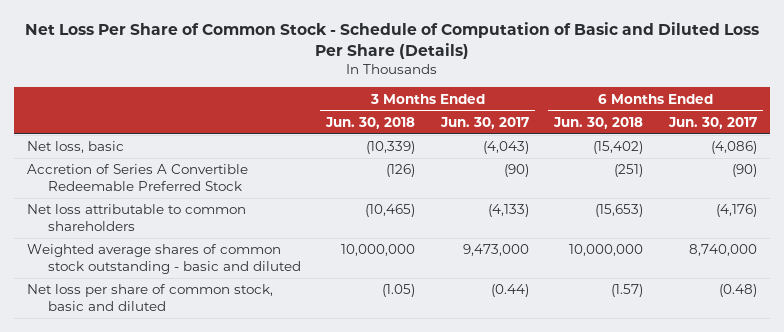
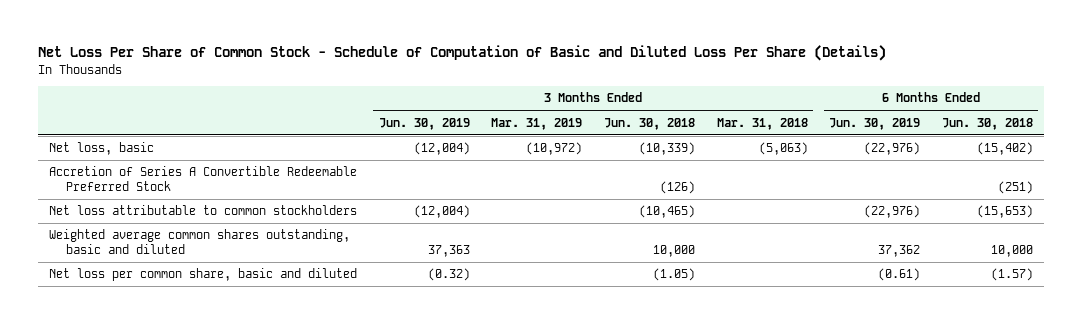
- | 3 Months Ended Jun. 30, 2018 | 3 Months Ended Jun. 30, 2017 | 6 Months Ended Jun. 30, 2018 | 6 Months Ended Jun. 30, 2017
+ | 3 Months Ended Jun. 30, 2019 | 3 Months Ended Mar. 31, 2019 | 3 Months Ended Jun. 30, 2018 | 3 Months Ended Mar. 31, 2018 | 6 Months Ended Jun. 30, 2019 | 6 Months Ended Jun. 30, 2018
- Net loss attributable to common shareholders | (10,465) | (4,133) | (15,653) | (4,176)
- Weighted average shares of common stock outstanding - basic and diluted | 10,000,000 | 9,473,000 | 10,000,000 | 8,740,000
- Net loss per share of common stock, basic and diluted | (1.05) | (0.44) | (1.57) | (0.48)
+ Net loss attributable to common stockholders | (12,004) | | (10,465) | | (22,976) | (15,653)
+ Weighted average common shares outstanding, basic and diluted | 37,363 | | 10,000 | | 37,362 | 10,000
+ Net loss per common share, basic and diluted | (0.32) | | (1.05) | | (0.61) | (1.57)

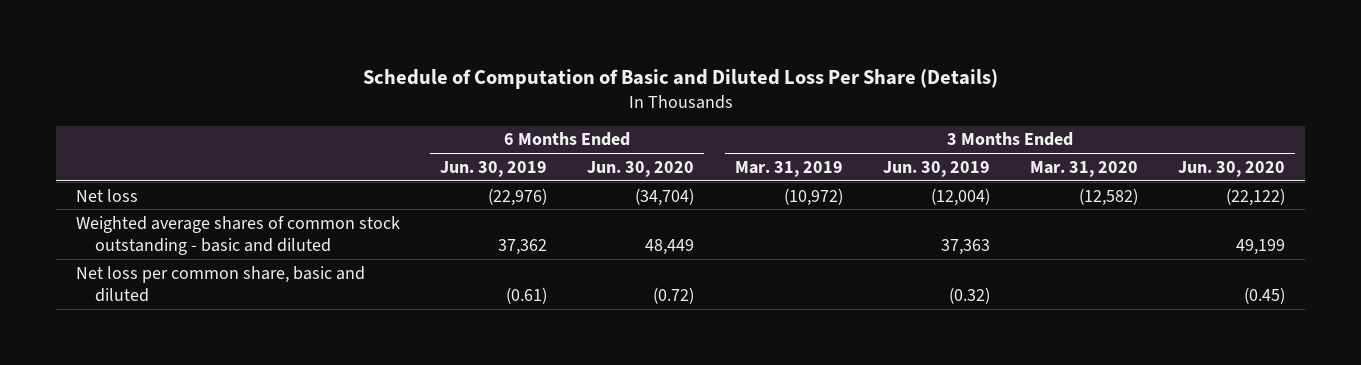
- Net Loss Per Share of Common Stock - Schedule of Computation of Basic and Diluted Loss Per Share (Details)
+ Schedule of Computation of Basic and Diluted Loss Per Share (Details)
- | 3 Months Ended Jun. 30, 2019 | 3 Months Ended Mar. 31, 2019 | 3 Months Ended Jun. 30, 2018 | 3 Months Ended Mar. 31, 2018 | 6 Months Ended Jun. 30, 2019 | 6 Months Ended Jun. 30, 2018
+ | 6 Months Ended Jun. 30, 2019 | 6 Months Ended Jun. 30, 2020 | 3 Months Ended Mar. 31, 2019 | 3 Months Ended Jun. 30, 2019 | 3 Months Ended Mar. 31, 2020 | 3 Months Ended Jun. 30, 2020
- Net loss, basic | (12,004) | (10,972) | (10,339) | (5,063) | (22,976) | (15,402)
- Accretion of Series A Convertible Redeemable Preferred Stock | | | (126) | | | (251)
- Net loss attributable to common stockholders | (12,004) | | (10,465) | | (22,976) | (15,653)
- Weighted average common shares outstanding, basic and diluted | 37,363 | | 10,000 | | 37,362 | 10,000
+ Net loss | (22,976) | (34,704) | (10,972) | (12,004) | (12,582) | (22,122)
+ Weighted average shares of common stock outstanding - basic and diluted | 37,362 | 48,449 | | 37,363 | | 49,199

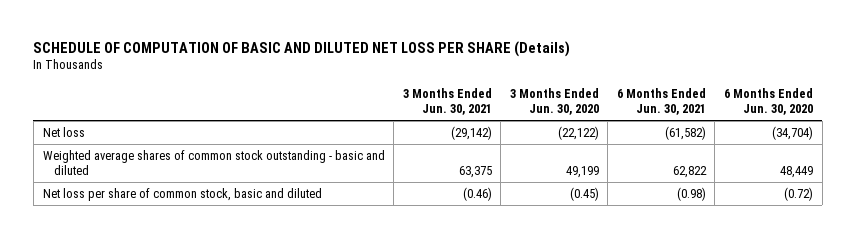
- Schedule of Computation of Basic and Diluted Loss Per Share (Details)
+ SCHEDULE OF COMPUTATION OF BASIC AND DILUTED NET LOSS PER SHARE (Details)
- | 6 Months Ended Jun. 30, 2019 | 6 Months Ended Jun. 30, 2020 | 3 Months Ended Mar. 31, 2019 | 3 Months Ended Jun. 30, 2019 | 3 Months Ended Mar. 31, 2020 | 3 Months Ended Jun. 30, 2020
+ | 3 Months Ended Jun. 30, 2021 | 3 Months Ended Jun. 30, 2020 | 6 Months Ended Jun. 30, 2021 | 6 Months Ended Jun. 30, 2020
- Net loss per common share, basic and diluted | (0.61) | (0.72) | | (0.32) | | (0.45)
+ Net loss per share of common stock, basic and diluted | (0.46) | (0.45) | (0.98) | (0.72)

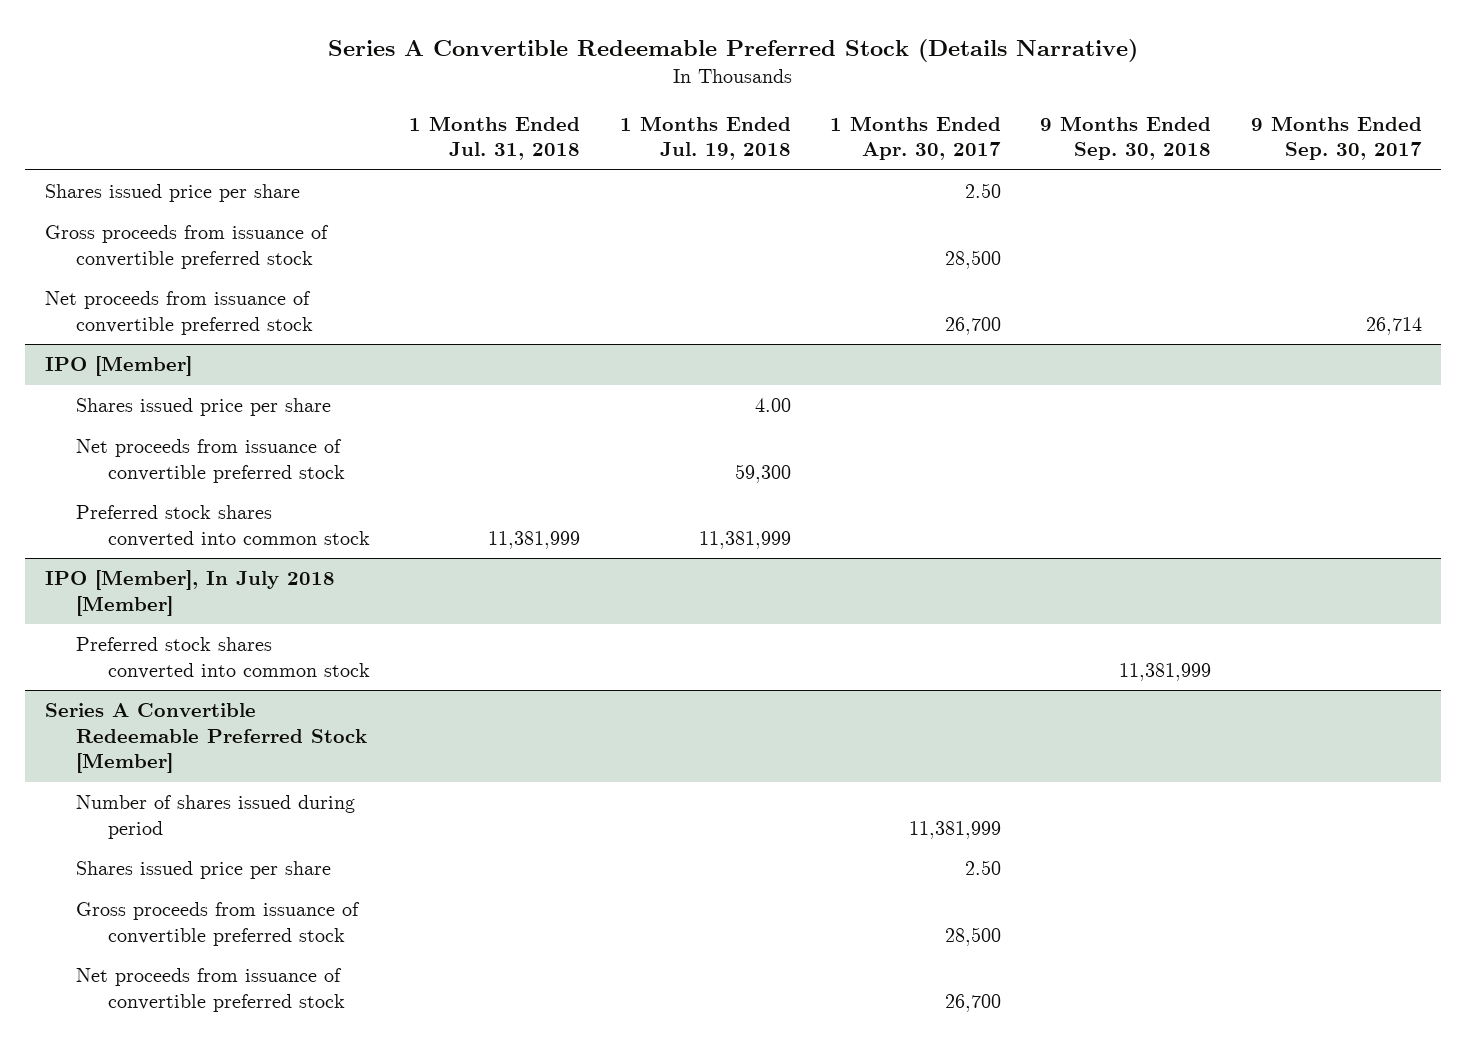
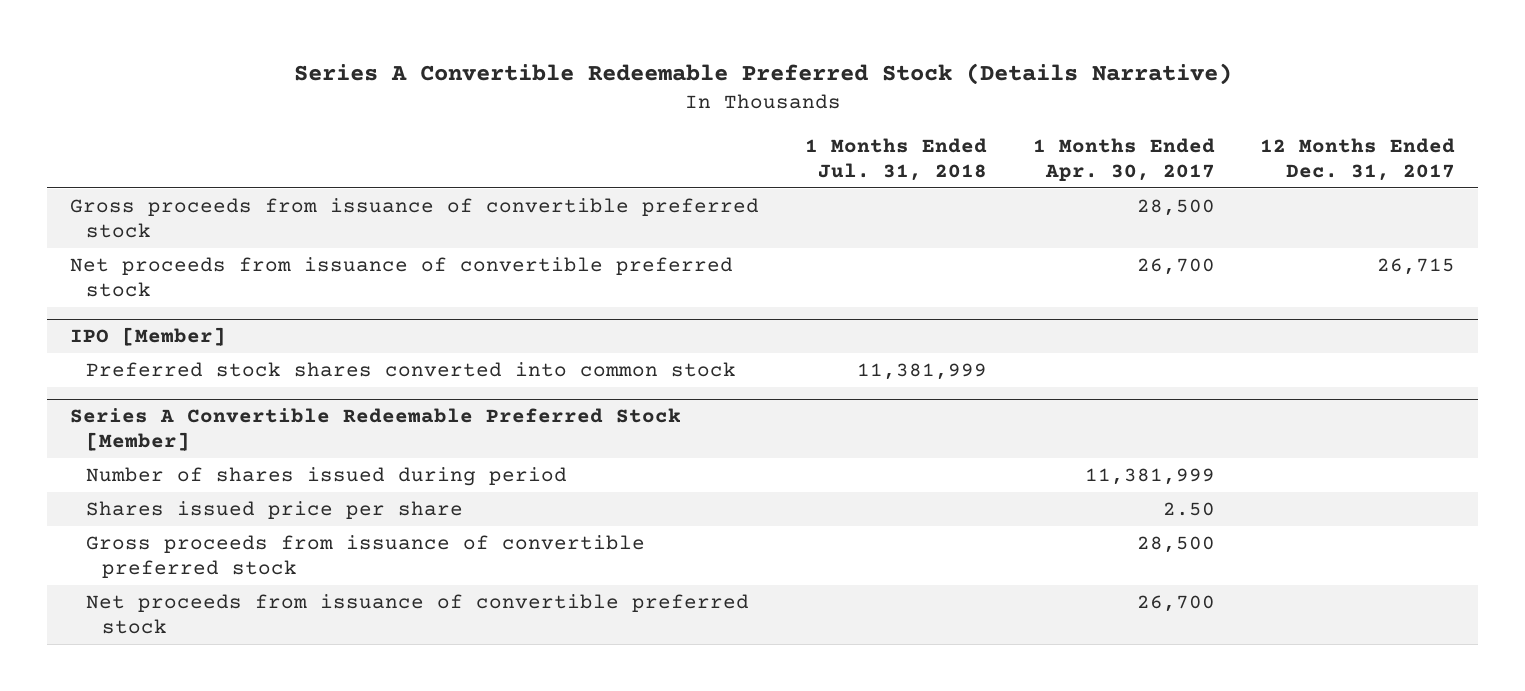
- | 1 Months Ended Jul. 31, 2018 | 1 Months Ended Jul. 19, 2018 | 1 Months Ended Apr. 30, 2017 | 9 Months Ended Sep. 30, 2018 | 9 Months Ended Sep. 30, 2017
+ | 1 Months Ended Jul. 31, 2018 | 1 Months Ended Apr. 30, 2017 | 12 Months Ended Dec. 31, 2017
- Shares issued price per share | | | 2.50 | |
@ IPO [Member]
- Shares issued price per share | | 4.00 | | |
- Net proceeds from issuance of convertible preferred stock | | 59,300 | | |
- IPO [Member], In July 2018 [Member]
- Preferred stock shares converted into common stock | | | | 11,381,999 |

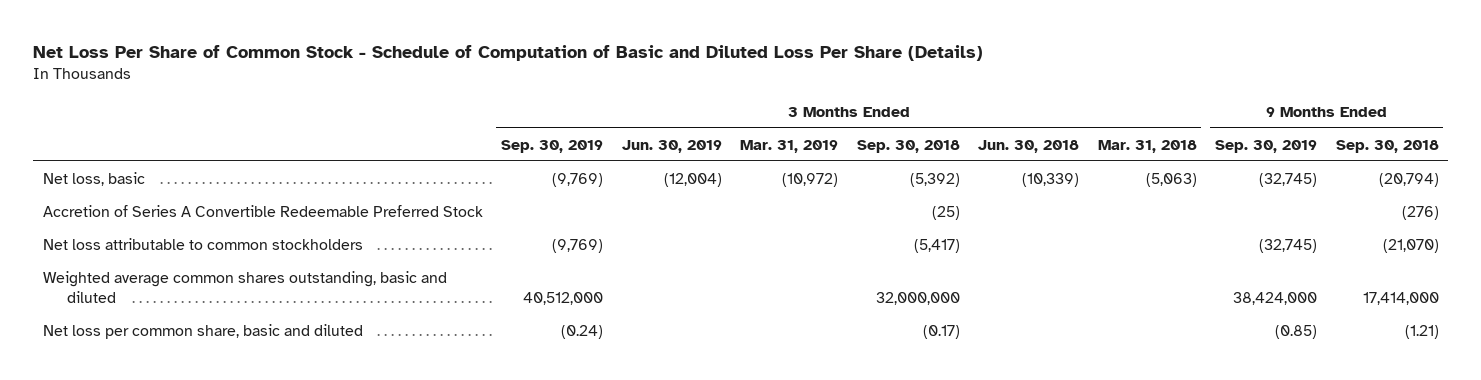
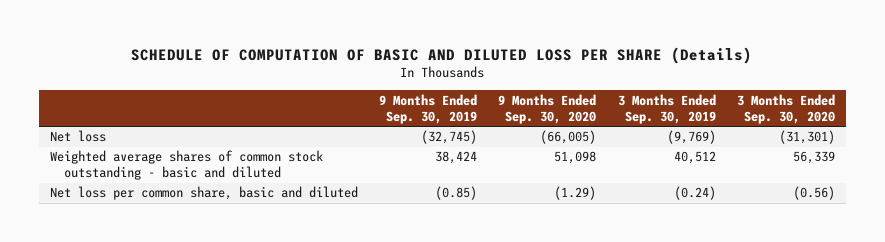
- Net Loss Per Share of Common Stock - Schedule of Computation of Basic and Diluted Loss Per Share (Details)
+ SCHEDULE OF COMPUTATION OF BASIC AND DILUTED LOSS PER SHARE (Details)
- | 3 Months Ended Sep. 30, 2019 | 3 Months Ended Jun. 30, 2019 | 3 Months Ended Mar. 31, 2019 | 3 Months Ended Sep. 30, 2018 | 3 Months Ended Jun. 30, 2018 | 3 Months Ended Mar. 31, 2018 | 9 Months Ended Sep. 30, 2019 | 9 Months Ended Sep. 30, 2018
+ | 9 Months Ended Sep. 30, 2019 | 9 Months Ended Sep. 30, 2020 | 3 Months Ended Sep. 30, 2019 | 3 Months Ended Sep. 30, 2020
- Net loss, basic | (9,769) | (12,004) | (10,972) | (5,392) | (10,339) | (5,063) | (32,745) | (20,794)
- Accretion of Series A Convertible Redeemable Preferred Stock | | | | (25) | | | | (276)
- Net loss attributable to common stockholders | (9,769) | | | (5,417) | | | (32,745) | (21,070)
- Weighted average common shares outstanding, basic and diluted | 40,512,000 | | | 32,000,000 | | | 38,424,000 | 17,414,000
+ Net loss | (32,745) | (66,005) | (9,769) | (31,301)
+ Weighted average shares of common stock outstanding - basic and diluted | 38,424 | 51,098 | 40,512 | 56,339

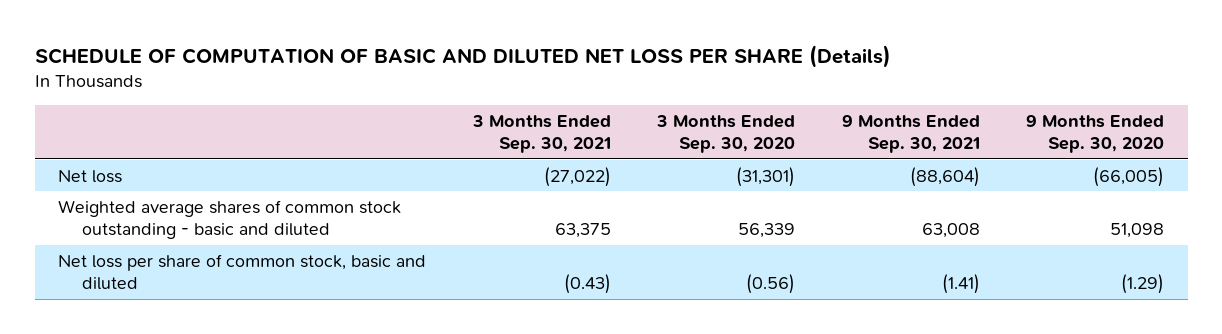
- SCHEDULE OF COMPUTATION OF BASIC AND DILUTED LOSS PER SHARE (Details)
+ SCHEDULE OF COMPUTATION OF BASIC AND DILUTED NET LOSS PER SHARE (Details)
- | 9 Months Ended Sep. 30, 2019 | 9 Months Ended Sep. 30, 2020 | 3 Months Ended Sep. 30, 2019 | 3 Months Ended Sep. 30, 2020
+ | 3 Months Ended Sep. 30, 2021 | 3 Months Ended Sep. 30, 2020 | 9 Months Ended Sep. 30, 2021 | 9 Months Ended Sep. 30, 2020
- Net loss per common share, basic and diluted | (0.85) | (1.29) | (0.24) | (0.56)
+ Net loss per share of common stock, basic and diluted | (0.43) | (0.56) | (1.41) | (1.29)

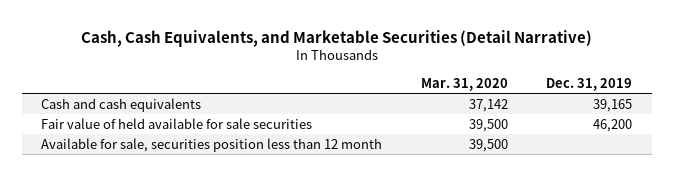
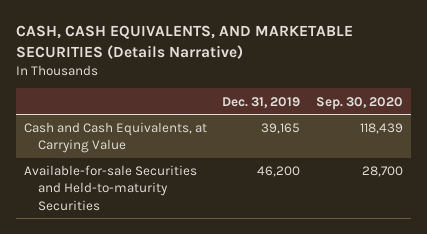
- Cash, Cash Equivalents, and Marketable Securities (Detail Narrative)
+ CASH, CASH EQUIVALENTS, AND MARKETABLE SECURITIES (Details Narrative)
- | Mar. 31, 2020 | Dec. 31, 2019
+ | Dec. 31, 2019 | Sep. 30, 2020
- Cash and cash equivalents | 37,142 | 39,165
- Fair value of held available for sale securities | 39,500 | 46,200
- Available for sale, securities position less than 12 month | 39,500 |
+ Cash and Cash Equivalents, at Carrying Value | 39,165 | 118,439
+ Available-for-sale Securities and Held-to-maturity Securities | 46,200 | 28,700

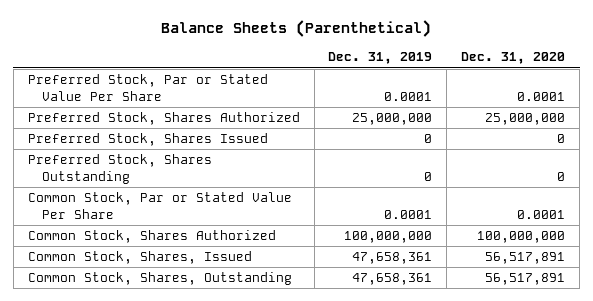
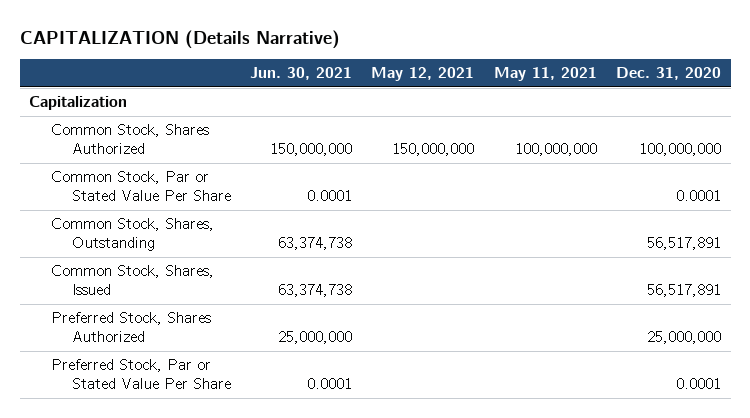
- Balance Sheets (Parenthetical)
+ CAPITALIZATION (Details Narrative)
- | Dec. 31, 2019 | Dec. 31, 2020
+ | Jun. 30, 2021 | May 12, 2021 | May 11, 2021 | Dec. 31, 2020
- Preferred Stock, Shares Issued | 0 | 0
- Preferred Stock, Shares Outstanding | 0 | 0
+ Capitalization
moved down: Common Stock, Par or Stated Value Per Share | 0.0001 | | | 0.0001
moved down: Common Stock, Shares, Issued | 63,374,738 | | | 56,517,891
moved down: Preferred Stock, Shares Authorized | 25,000,000 | | | 25,000,000
moved down: Preferred Stock, Par or Stated Value Per Share | 0.0001 | | | 0.0001

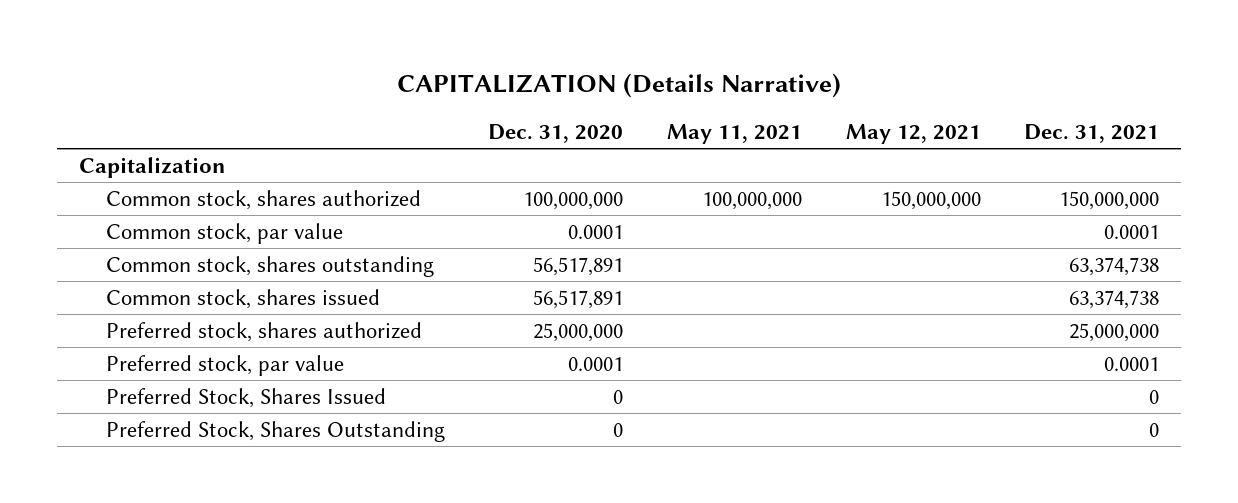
- | Jun. 30, 2021 | May 12, 2021 | May 11, 2021 | Dec. 31, 2020
+ | Dec. 31, 2020 | May 11, 2021 | May 12, 2021 | Dec. 31, 2021
- Common Stock, Shares Authorized | 150,000,000 | 150,000,000 | 100,000,000 | 100,000,000
- Common Stock, Par or Stated Value Per Share | 0.0001 | | | 0.0001
- Common Stock, Shares, Outstanding | 63,374,738 | | | 56,517,891
- Common Stock, Shares, Issued | 63,374,738 | | | 56,517,891
- Preferred Stock, Shares Authorized | 25,000,000 | | | 25,000,000
- Preferred Stock, Par or Stated Value Per Share | 0.0001 | | | 0.0001
+ Common stock, shares authorized | 100,000,000 | 100,000,000 | 150,000,000 | 150,000,000
+ Common stock, par value | 0.0001 | | | 0.0001
+ Common stock, shares outstanding | 56,517,891 | | | 63,374,738
+ Common stock, shares issued | 56,517,891 | | | 63,374,738
+ Preferred stock, shares authorized | 25,000,000 | | | 25,000,000
+ Preferred stock, par value | 0.0001 | | | 0.0001
+ Preferred Stock, Shares Issued | 0 | | | 0
+ Preferred Stock, Shares Outstanding | 0 | | | 0

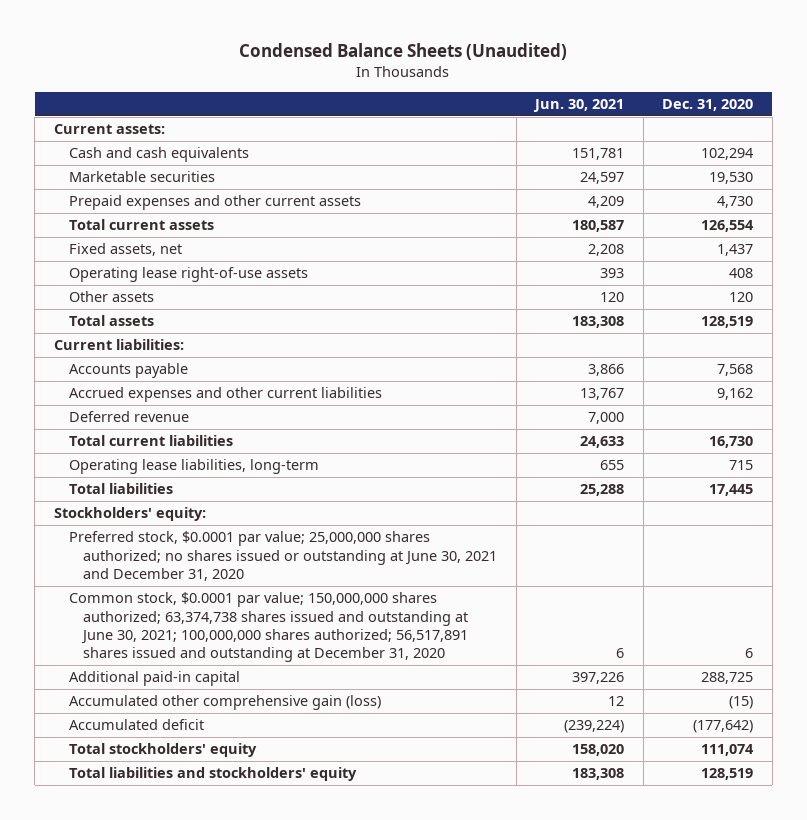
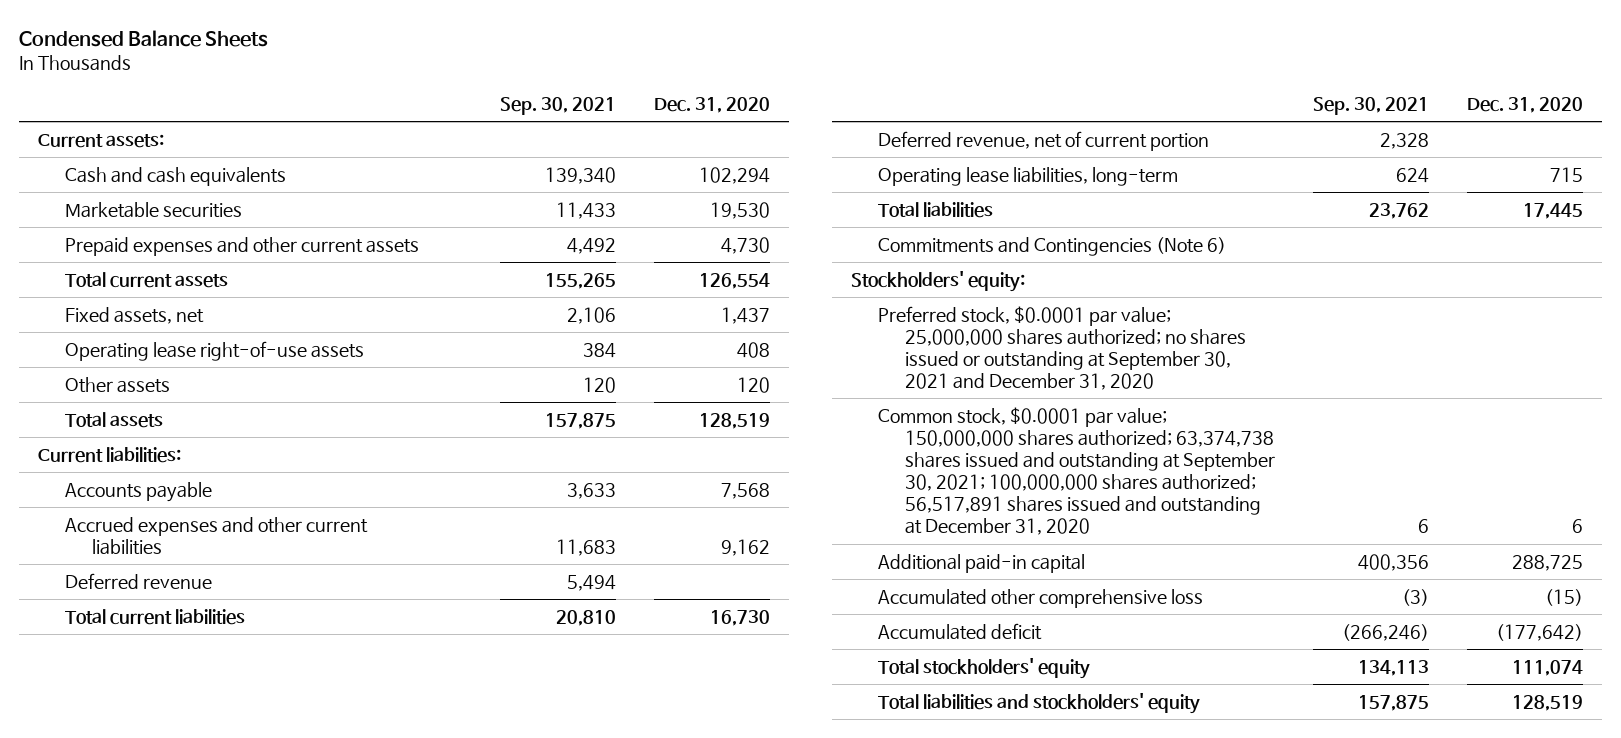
- Condensed Balance Sheets (Unaudited)
+ Condensed Balance Sheets
- | Jun. 30, 2021 | Dec. 31, 2020
+ | Sep. 30, 2021 | Dec. 31, 2020
+ Deferred revenue, net of current portion | 2,328 |
+ Commitments and Contingencies (Note 6)
- Preferred stock, $0.0001 par value; 25,000,000 shares authorized; no shares issued or outstanding at June 30, 2021 and December 31, 2020
- Common stock, $0.0001 par value; 150,000,000 shares authorized; 63,374,738 shares issued and outstanding at June 30, 2021; 100,000,000 shares authorized; 56,517,891 shares issued and outstanding at December 31, 2020 | 6 | 6
+ Preferred stock, $0.0001 par value; 25,000,000 shares authorized; no shares issued or outstanding at September 30, 2021 and December 31, 2020
+ Common stock, $0.0001 par value; 150,000,000 shares authorized; 63,374,738 shares issued and outstanding at September 30, 2021; 100,000,000 shares authorized; 56,517,891 shares issued and outstanding at December 31, 2020 | 6 | 6
- Accumulated other comprehensive gain (loss) | 12 | (15)
+ Accumulated other comprehensive loss | (3) | (15)

